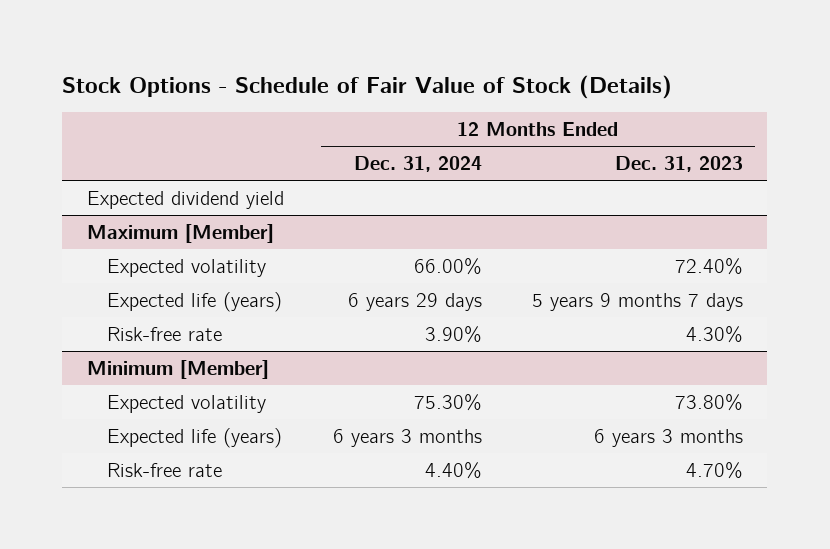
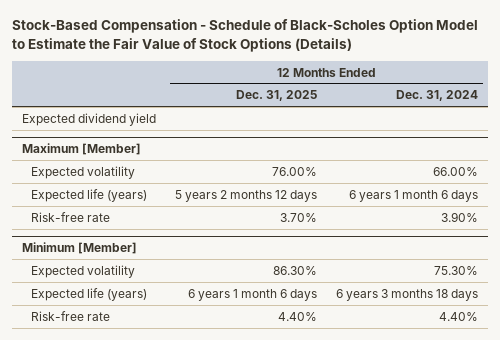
- Stock Options - Schedule of Fair Value of Stock (Details)
+ Stock-Based Compensation - Schedule of Black-Scholes Option Model to Estimate the Fair Value of Stock Options (Details)
- | 12 Months Ended Dec. 31, 2024 | 12 Months Ended Dec. 31, 2023
+ | 12 Months Ended Dec. 31, 2025 | 12 Months Ended Dec. 31, 2024
@ Maximum [Member]
- Expected life (years) | 6 years 29 days | 5 years 9 months 7 days
+ Expected life (years) | 5 years 2 months 12 days | 6 years 1 month 6 days
@ Minimum [Member]
- Expected life (years) | 6 years 3 months | 6 years 3 months
+ Expected life (years) | 6 years 1 month 6 days | 6 years 3 months 18 days

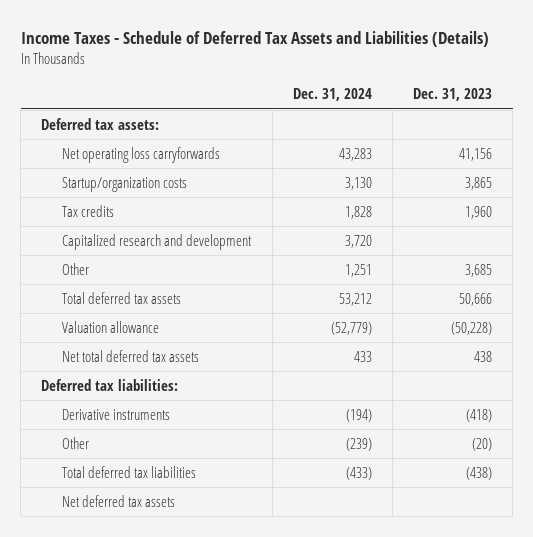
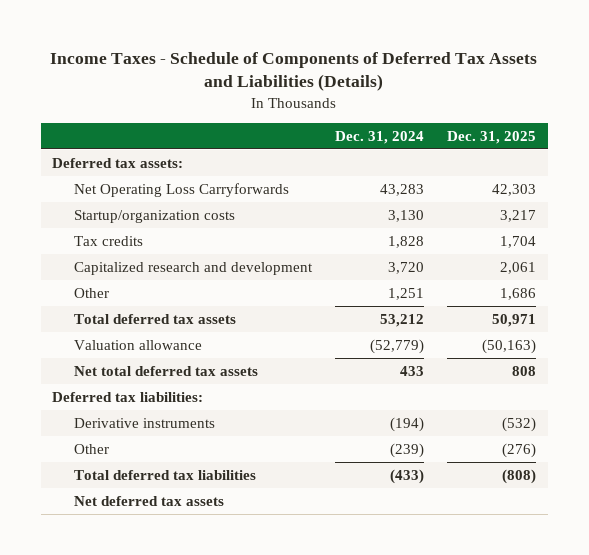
- Income Taxes - Schedule of Deferred Tax Assets and Liabilities (Details)
+ Income Taxes - Schedule of Components of Deferred Tax Assets and Liabilities (Details)
- | Dec. 31, 2024 | Dec. 31, 2023
+ | Dec. 31, 2024 | Dec. 31, 2025
- Net operating loss carryforwards | 43,283 | 41,156
+ Net Operating Loss Carryforwards | 43,283 | 42,303

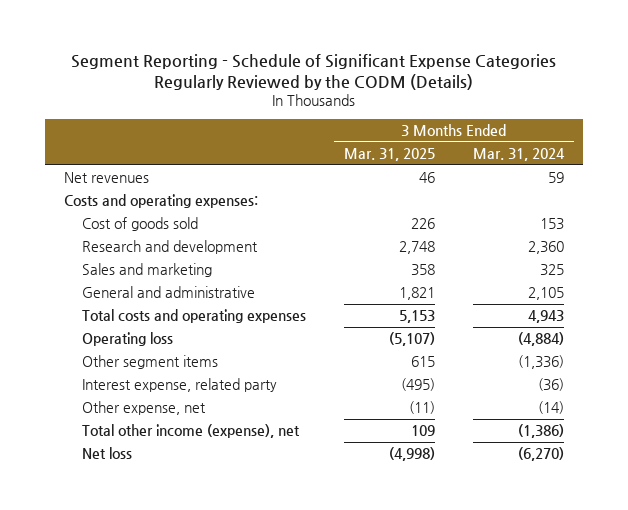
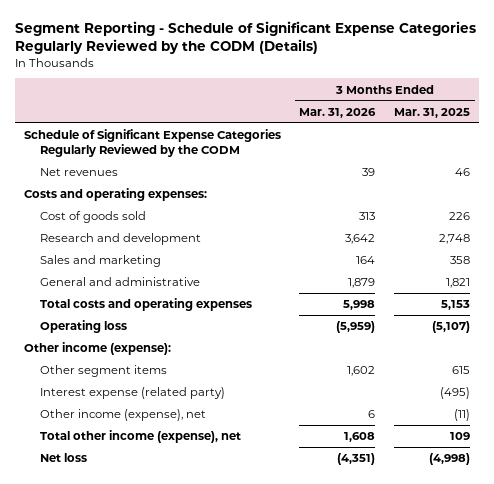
- | 3 Months Ended Mar. 31, 2025 | 3 Months Ended Mar. 31, 2024
+ | 3 Months Ended Mar. 31, 2026 | 3 Months Ended Mar. 31, 2025
+ Schedule of Significant Expense Categories Regularly Reviewed by the CODM
+ Other income (expense):
- Interest expense, related party | (495) | (36)
- Other expense, net | (11) | (14)
+ Interest expense (related party) | | (495)
+ Other income (expense), net | 6 | (11)

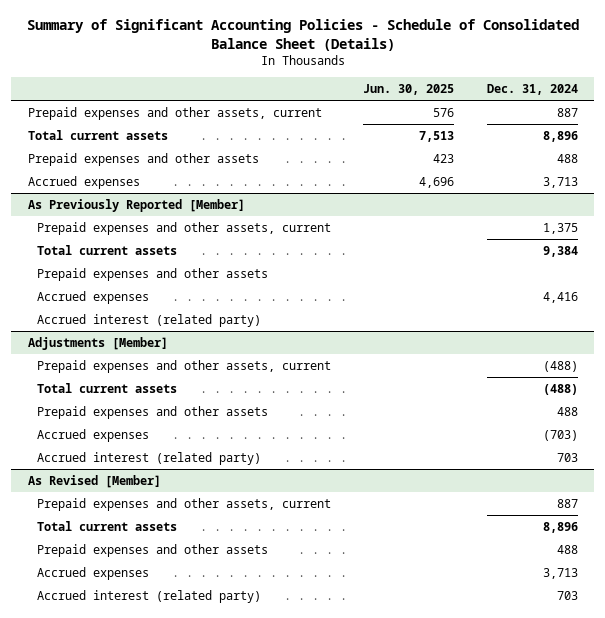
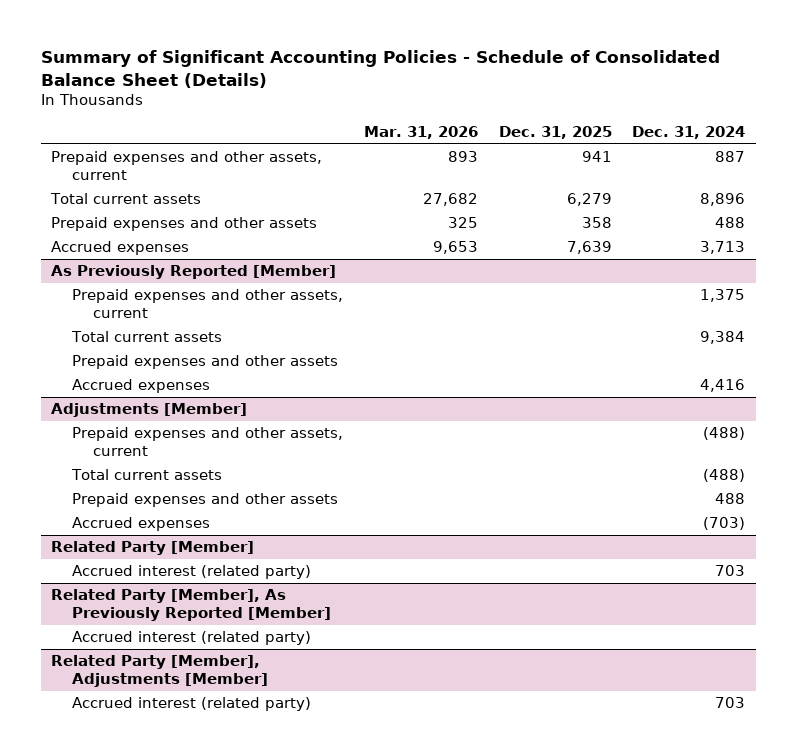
- | Jun. 30, 2025 | Dec. 31, 2024
+ | Mar. 31, 2026 | Dec. 31, 2025 | Dec. 31, 2024
@ As Previously Reported [Member]
- Accrued interest (related party)
+ Related Party [Member]
- As Revised [Member]
- Prepaid expenses and other assets, current | | 887
- Total current assets | | 8,896
- Prepaid expenses and other assets | | 488
- Accrued expenses | | 3,713
+ Related Party [Member], As Previously Reported [Member]
+ Accrued interest (related party)
+ Related Party [Member], Adjustments [Member]

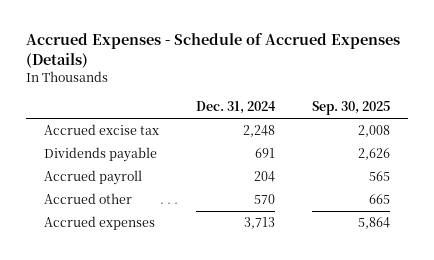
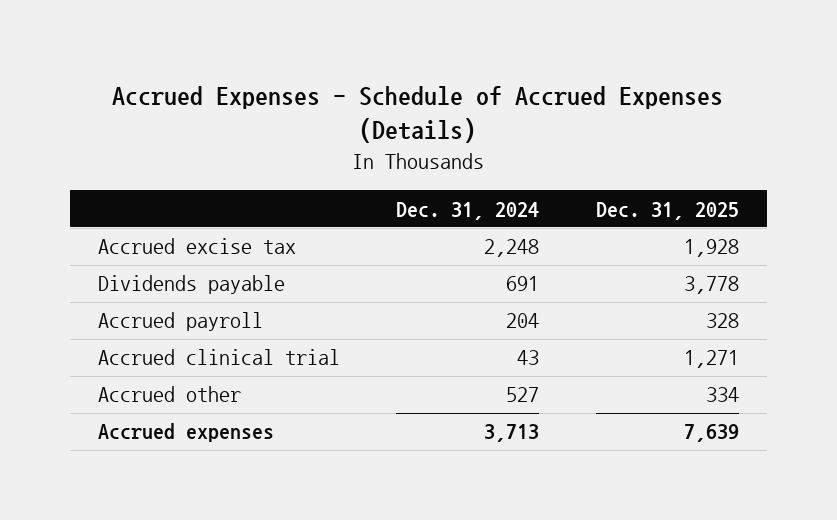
- | Dec. 31, 2024 | Sep. 30, 2025
+ | Dec. 31, 2024 | Dec. 31, 2025
- Accrued other | 570 | 665
+ Accrued clinical trial | 43 | 1,271
+ Accrued other | 527 | 334

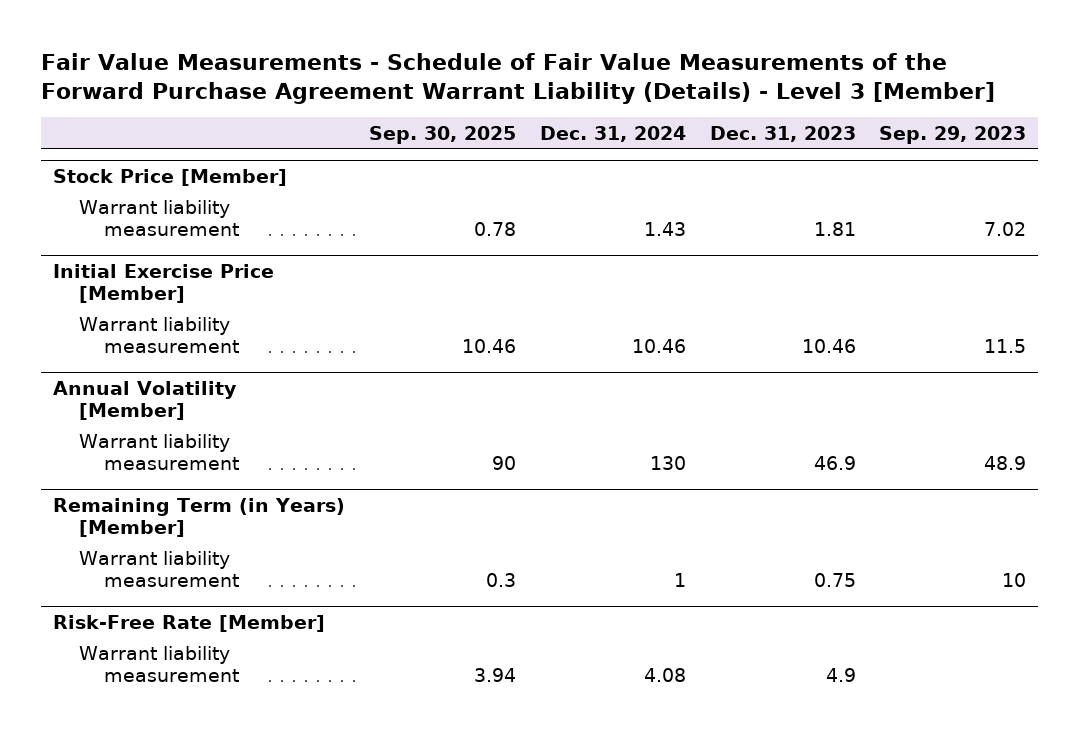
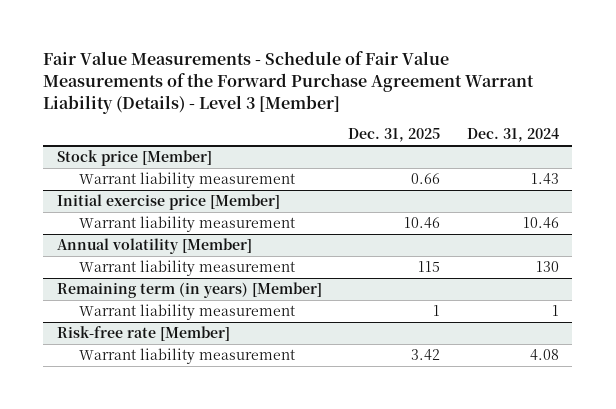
- | Sep. 30, 2025 | Dec. 31, 2024 | Dec. 31, 2023 | Sep. 29, 2023
+ | Dec. 31, 2025 | Dec. 31, 2024
- Stock Price [Member]
+ Stock price [Member]
- Initial Exercise Price [Member]
+ Initial exercise price [Member]
- Annual Volatility [Member]
+ Annual volatility [Member]
- Remaining Term (in Years) [Member]
+ Remaining term (in years) [Member]
- Risk-Free Rate [Member]
+ Risk-free rate [Member]

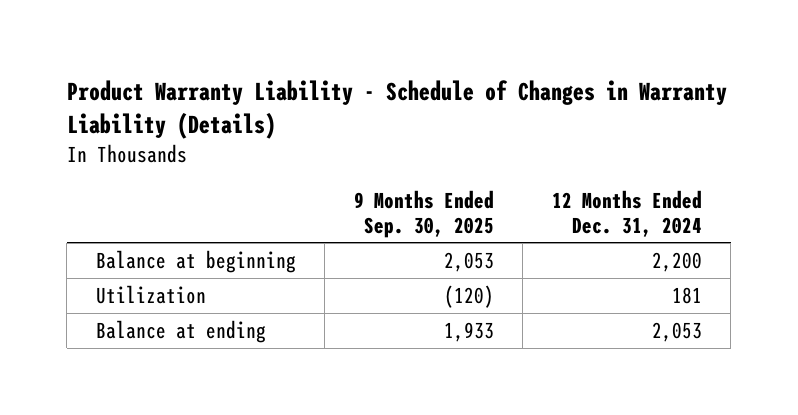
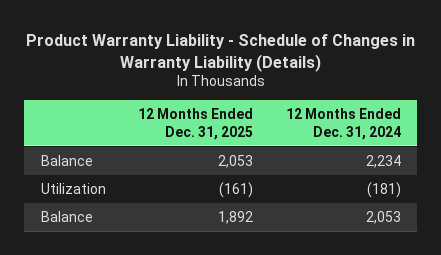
- | 9 Months Ended Sep. 30, 2025 | 12 Months Ended Dec. 31, 2024
+ | 12 Months Ended Dec. 31, 2025 | 12 Months Ended Dec. 31, 2024
- Balance at beginning | 2,053 | 2,200
- Utilization | (120) | 181
- Balance at ending | 1,933 | 2,053
+ Balance | 2,053 | 2,234
+ Utilization | (161) | (181)
+ Balance | 1,892 | 2,053

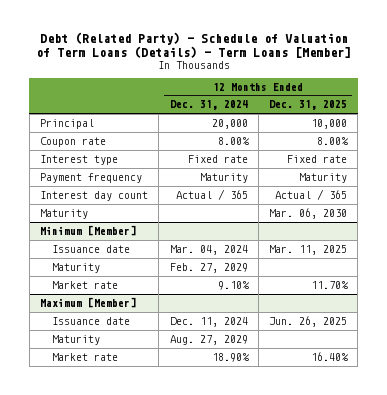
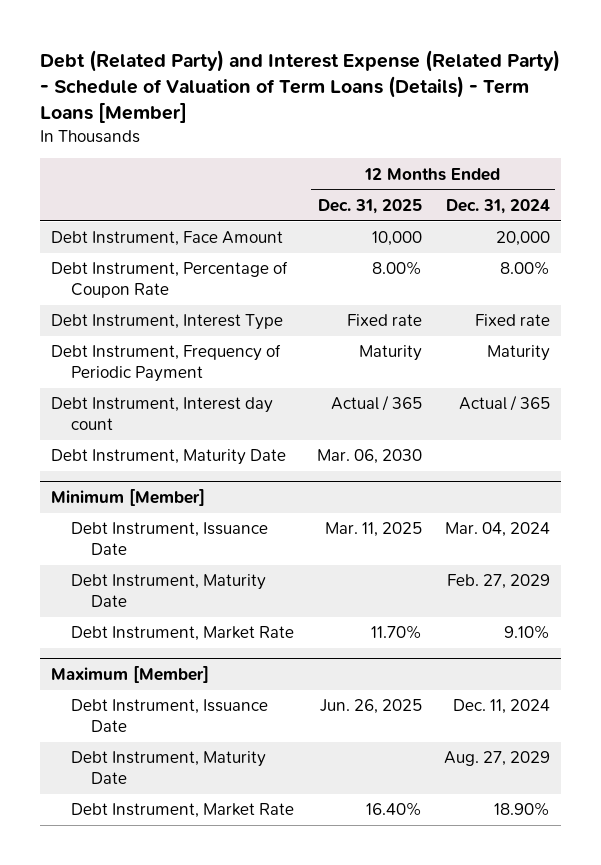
- Debt (Related Party) - Schedule of Valuation of Term Loans (Details) - Term Loans [Member]
+ Debt (Related Party) and Interest Expense (Related Party) - Schedule of Valuation of Term Loans (Details) - Term Loans [Member]
- | 12 Months Ended Dec. 31, 2024 | 12 Months Ended Dec. 31, 2025
+ | 12 Months Ended Dec. 31, 2025 | 12 Months Ended Dec. 31, 2024
- Principal | 20,000 | 10,000
- Coupon rate | 8.00% | 8.00%
- Interest type | Fixed rate | Fixed rate
- Payment frequency | Maturity | Maturity
- Interest day count | Actual / 365 | Actual / 365
- Maturity | | Mar. 06, 2030
+ Debt Instrument, Face Amount | 10,000 | 20,000
+ Debt Instrument, Percentage of Coupon Rate | 8.00% | 8.00%
+ Debt Instrument, Interest Type | Fixed rate | Fixed rate
+ Debt Instrument, Frequency of Periodic Payment | Maturity | Maturity
+ Debt Instrument, Interest day count | Actual / 365 | Actual / 365
+ Debt Instrument, Maturity Date | Mar. 06, 2030 |
@ Minimum [Member]
- Issuance date | Mar. 04, 2024 | Mar. 11, 2025
- Maturity | Feb. 27, 2029 |
- Market rate | 9.10% | 11.70%
+ Debt Instrument, Issuance Date | Mar. 11, 2025 | Mar. 04, 2024
+ Debt Instrument, Maturity Date | | Feb. 27, 2029
+ Debt Instrument, Market Rate | 11.70% | 9.10%
@ Maximum [Member]
- Issuance date | Dec. 11, 2024 | Jun. 26, 2025
- Maturity | Aug. 27, 2029 |
- Market rate | 18.90% | 16.40%
+ Debt Instrument, Issuance Date | Jun. 26, 2025 | Dec. 11, 2024
+ Debt Instrument, Maturity Date | | Aug. 27, 2029
+ Debt Instrument, Market Rate | 16.40% | 18.90%

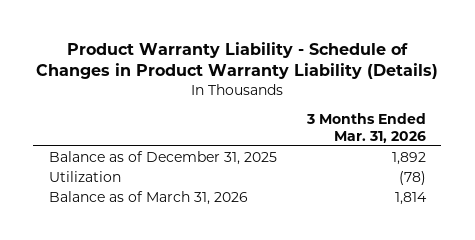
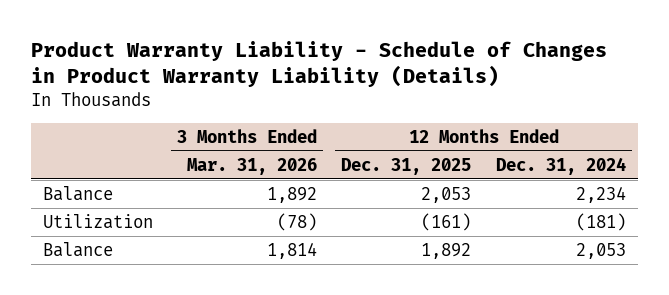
- | 3 Months Ended Mar. 31, 2026
+ | 3 Months Ended Mar. 31, 2026 | 12 Months Ended Dec. 31, 2025 | 12 Months Ended Dec. 31, 2024
- Balance as of December 31, 2025 | 1,892
+ Balance | 1,892 | 2,053 | 2,234
- Balance as of March 31, 2026 | 1,814
+ Balance | 1,814 | 1,892 | 2,053

